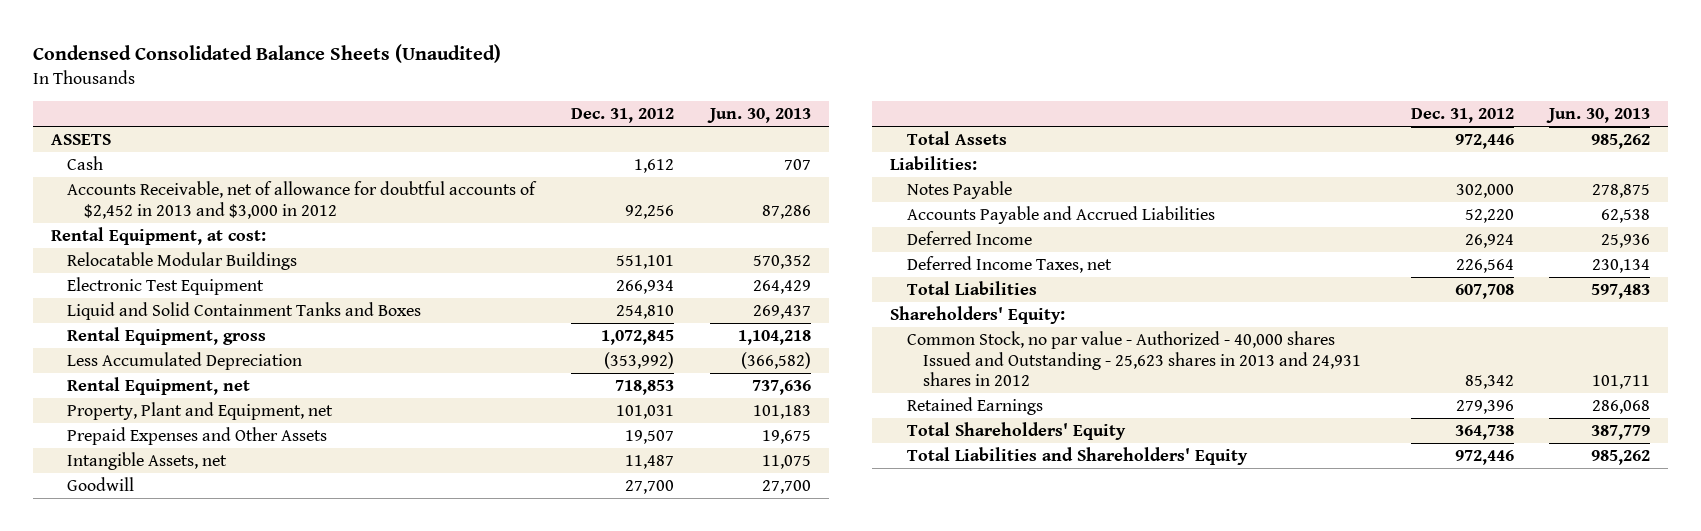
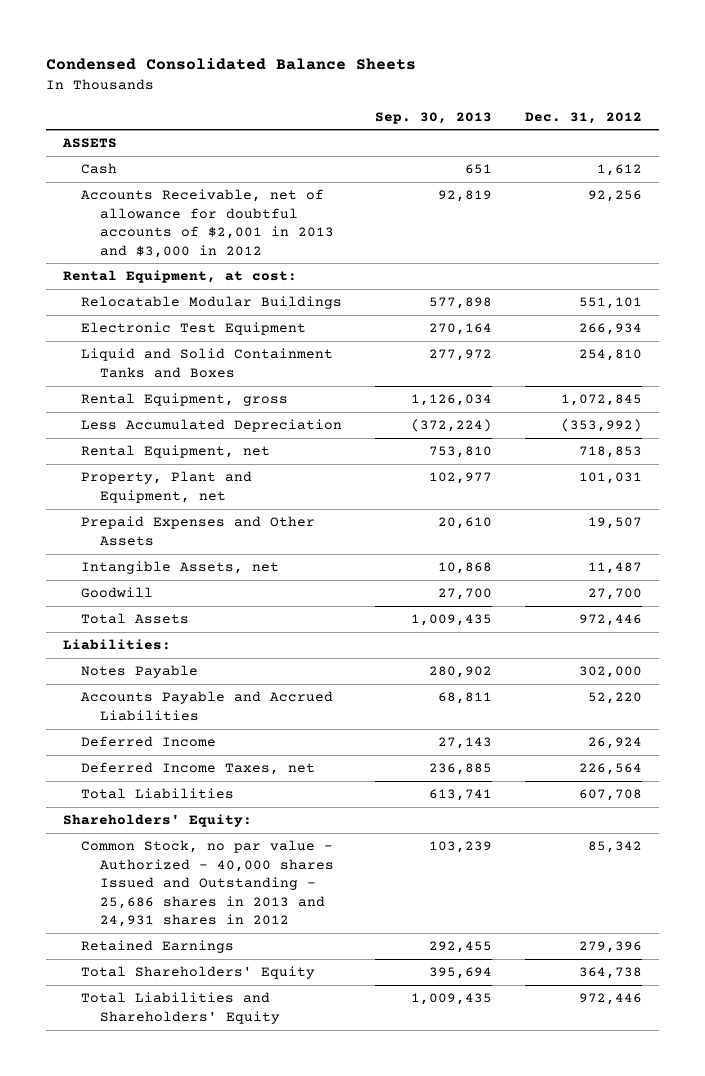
- Condensed Consolidated Balance Sheets (Unaudited)
+ Condensed Consolidated Balance Sheets
- | Dec. 31, 2012 | Jun. 30, 2013
+ | Sep. 30, 2013 | Dec. 31, 2012
- Accounts Receivable, net of allowance for doubtful accounts of $2,452 in 2013 and $3,000 in 2012 | 92,256 | 87,286
+ Accounts Receivable, net of allowance for doubtful accounts of $2,001 in 2013 and $3,000 in 2012 | 92,819 | 92,256
- Common Stock, no par value - Authorized - 40,000 shares Issued and Outstanding - 25,623 shares in 2013 and 24,931 shares in 2012 | 85,342 | 101,711
+ Common Stock, no par value - Authorized - 40,000 shares Issued and Outstanding - 25,686 shares in 2013 and 24,931 shares in 2012 | 103,239 | 85,342

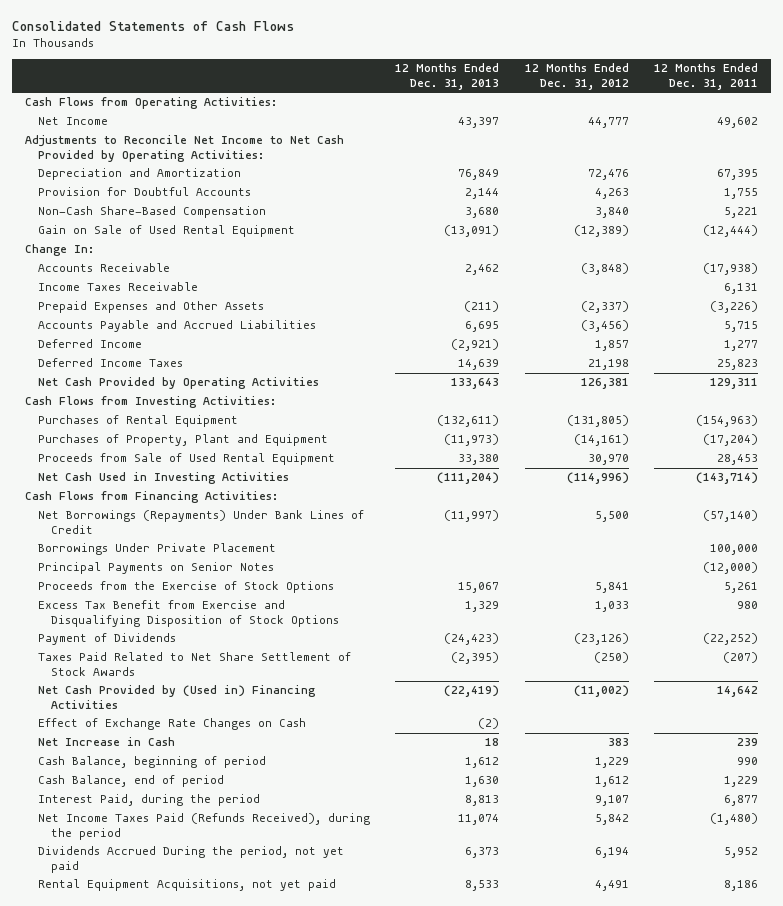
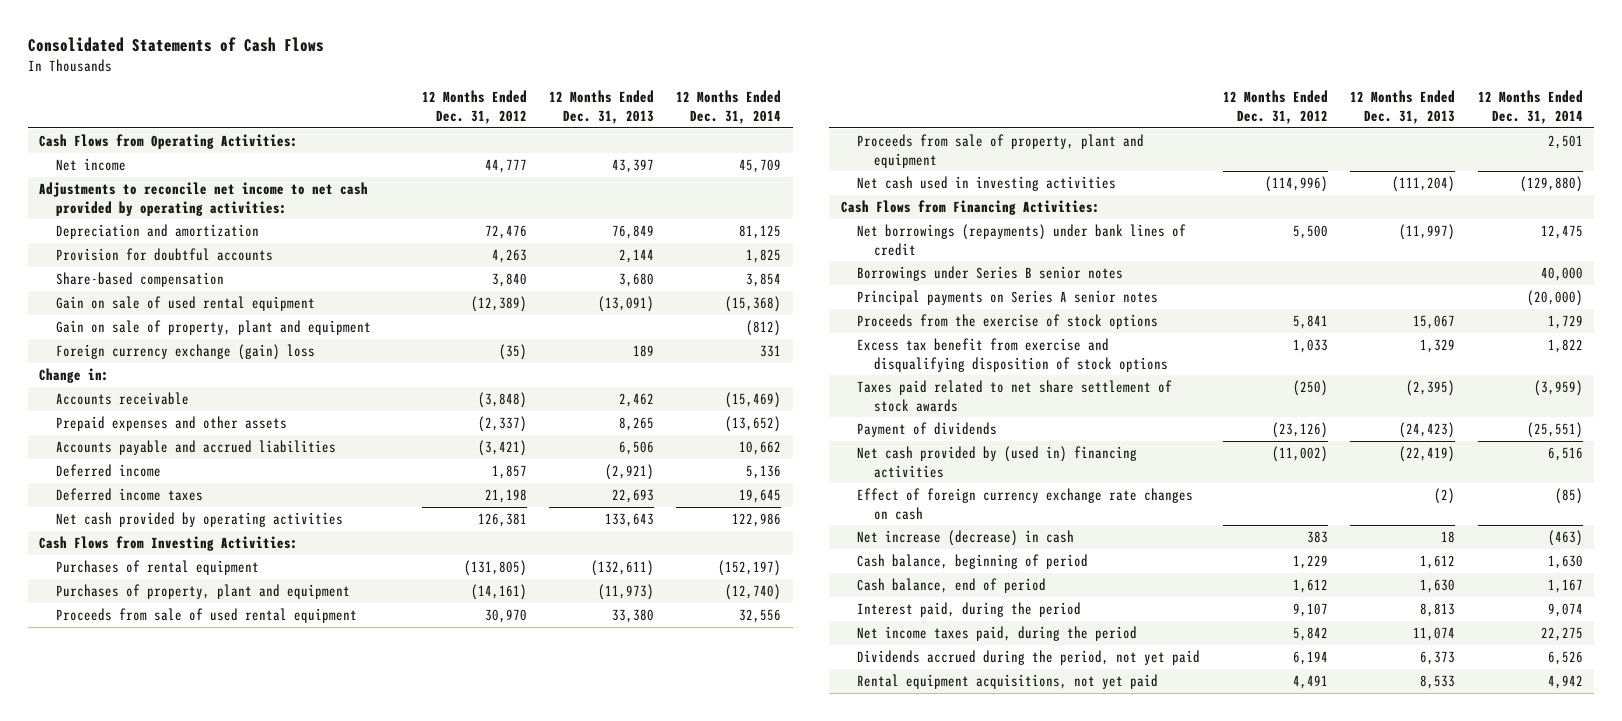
- | 12 Months Ended Dec. 31, 2013 | 12 Months Ended Dec. 31, 2012 | 12 Months Ended Dec. 31, 2011
+ | 12 Months Ended Dec. 31, 2012 | 12 Months Ended Dec. 31, 2013 | 12 Months Ended Dec. 31, 2014
- Net Income | 43,397 | 44,777 | 49,602
- Adjustments to Reconcile Net Income to Net Cash Provided by Operating Activities:
- Depreciation and Amortization | 76,849 | 72,476 | 67,395
- Provision for Doubtful Accounts | 2,144 | 4,263 | 1,755
- Non-Cash Share-Based Compensation | 3,680 | 3,840 | 5,221
- Gain on Sale of Used Rental Equipment | (13,091) | (12,389) | (12,444)
- Change In:
- Accounts Receivable | 2,462 | (3,848) | (17,938)
- Income Taxes Receivable | | | 6,131
- Prepaid Expenses and Other Assets | (211) | (2,337) | (3,226)
- Accounts Payable and Accrued Liabilities | 6,695 | (3,456) | 5,715
- Deferred Income | (2,921) | 1,857 | 1,277
- Deferred Income Taxes | 14,639 | 21,198 | 25,823
- Net Cash Provided by Operating Activities | 133,643 | 126,381 | 129,311
+ Net income | 44,777 | 43,397 | 45,709
+ Adjustments to reconcile net income to net cash provided by operating activities:
+ Depreciation and amortization | 72,476 | 76,849 | 81,125
+ Provision for doubtful accounts | 4,263 | 2,144 | 1,825
+ Share-based compensation | 3,840 | 3,680 | 3,854
+ Gain on sale of used rental equipment | (12,389) | (13,091) | (15,368)
+ Gain on sale of property, plant and equipment | | | (812)
+ Foreign currency exchange (gain) loss | (35) | 189 | 331
+ Change in:
+ Accounts receivable | (3,848) | 2,462 | (15,469)
+ Prepaid expenses and other assets | (2,337) | 8,265 | (13,652)
+ Accounts payable and accrued liabilities | (3,421) | 6,506 | 10,662
+ Deferred income | 1,857 | (2,921) | 5,136
+ Deferred income taxes | 21,198 | 22,693 | 19,645
+ Net cash provided by operating activities | 126,381 | 133,643 | 122,986
- Purchases of Rental Equipment | (132,611) | (131,805) | (154,963)
- Purchases of Property, Plant and Equipment | (11,973) | (14,161) | (17,204)
- Proceeds from Sale of Used Rental Equipment | 33,380 | 30,970 | 28,453
- Net Cash Used in Investing Activities | (111,204) | (114,996) | (143,714)
+ Purchases of rental equipment | (131,805) | (132,611) | (152,197)
+ Purchases of property, plant and equipment | (14,161) | (11,973) | (12,740)
+ Proceeds from sale of used rental equipment | 30,970 | 33,380 | 32,556
+ Proceeds from sale of property, plant and equipment | | | 2,501
+ Net cash used in investing activities | (114,996) | (111,204) | (129,880)
- Net Borrowings (Repayments) Under Bank Lines of Credit | (11,997) | 5,500 | (57,140)
- Borrowings Under Private Placement | | | 100,000
- Principal Payments on Senior Notes | | | (12,000)
- Proceeds from the Exercise of Stock Options | 15,067 | 5,841 | 5,261
- Excess Tax Benefit from Exercise and Disqualifying Disposition of Stock Options | 1,329 | 1,033 | 980
- Payment of Dividends | (24,423) | (23,126) | (22,252)
- Taxes Paid Related to Net Share Settlement of Stock Awards | (2,395) | (250) | (207)
- Net Cash Provided by (Used in) Financing Activities | (22,419) | (11,002) | 14,642
- Effect of Exchange Rate Changes on Cash | (2) | |
- Net Increase in Cash | 18 | 383 | 239
- Cash Balance, beginning of period | 1,612 | 1,229 | 990
- Cash Balance, end of period | 1,630 | 1,612 | 1,229
- Interest Paid, during the period | 8,813 | 9,107 | 6,877
- Net Income Taxes Paid (Refunds Received), during the period | 11,074 | 5,842 | (1,480)
- Dividends Accrued During the period, not yet paid | 6,373 | 6,194 | 5,952
- Rental Equipment Acquisitions, not yet paid | 8,533 | 4,491 | 8,186
+ Net borrowings (repayments) under bank lines of credit | 5,500 | (11,997) | 12,475
+ Borrowings under Series B senior notes | | | 40,000
+ Principal payments on Series A senior notes | | | (20,000)
+ Proceeds from the exercise of stock options | 5,841 | 15,067 | 1,729
+ Excess tax benefit from exercise and disqualifying disposition of stock options | 1,033 | 1,329 | 1,822
+ Taxes paid related to net share settlement of stock awards | (250) | (2,395) | (3,959)
+ Payment of dividends | (23,126) | (24,423) | (25,551)
+ Net cash provided by (used in) financing activities | (11,002) | (22,419) | 6,516
+ Effect of foreign currency exchange rate changes on cash | | (2) | (85)
+ Net increase (decrease) in cash | 383 | 18 | (463)
+ Cash balance, beginning of period | 1,229 | 1,612 | 1,630
+ Cash balance, end of period | 1,612 | 1,630 | 1,167
+ Interest paid, during the period | 9,107 | 8,813 | 9,074
+ Net income taxes paid, during the period | 5,842 | 11,074 | 22,275
+ Dividends accrued during the period, not yet paid | 6,194 | 6,373 | 6,526
+ Rental equipment acquisitions, not yet paid | 4,491 | 8,533 | 4,942

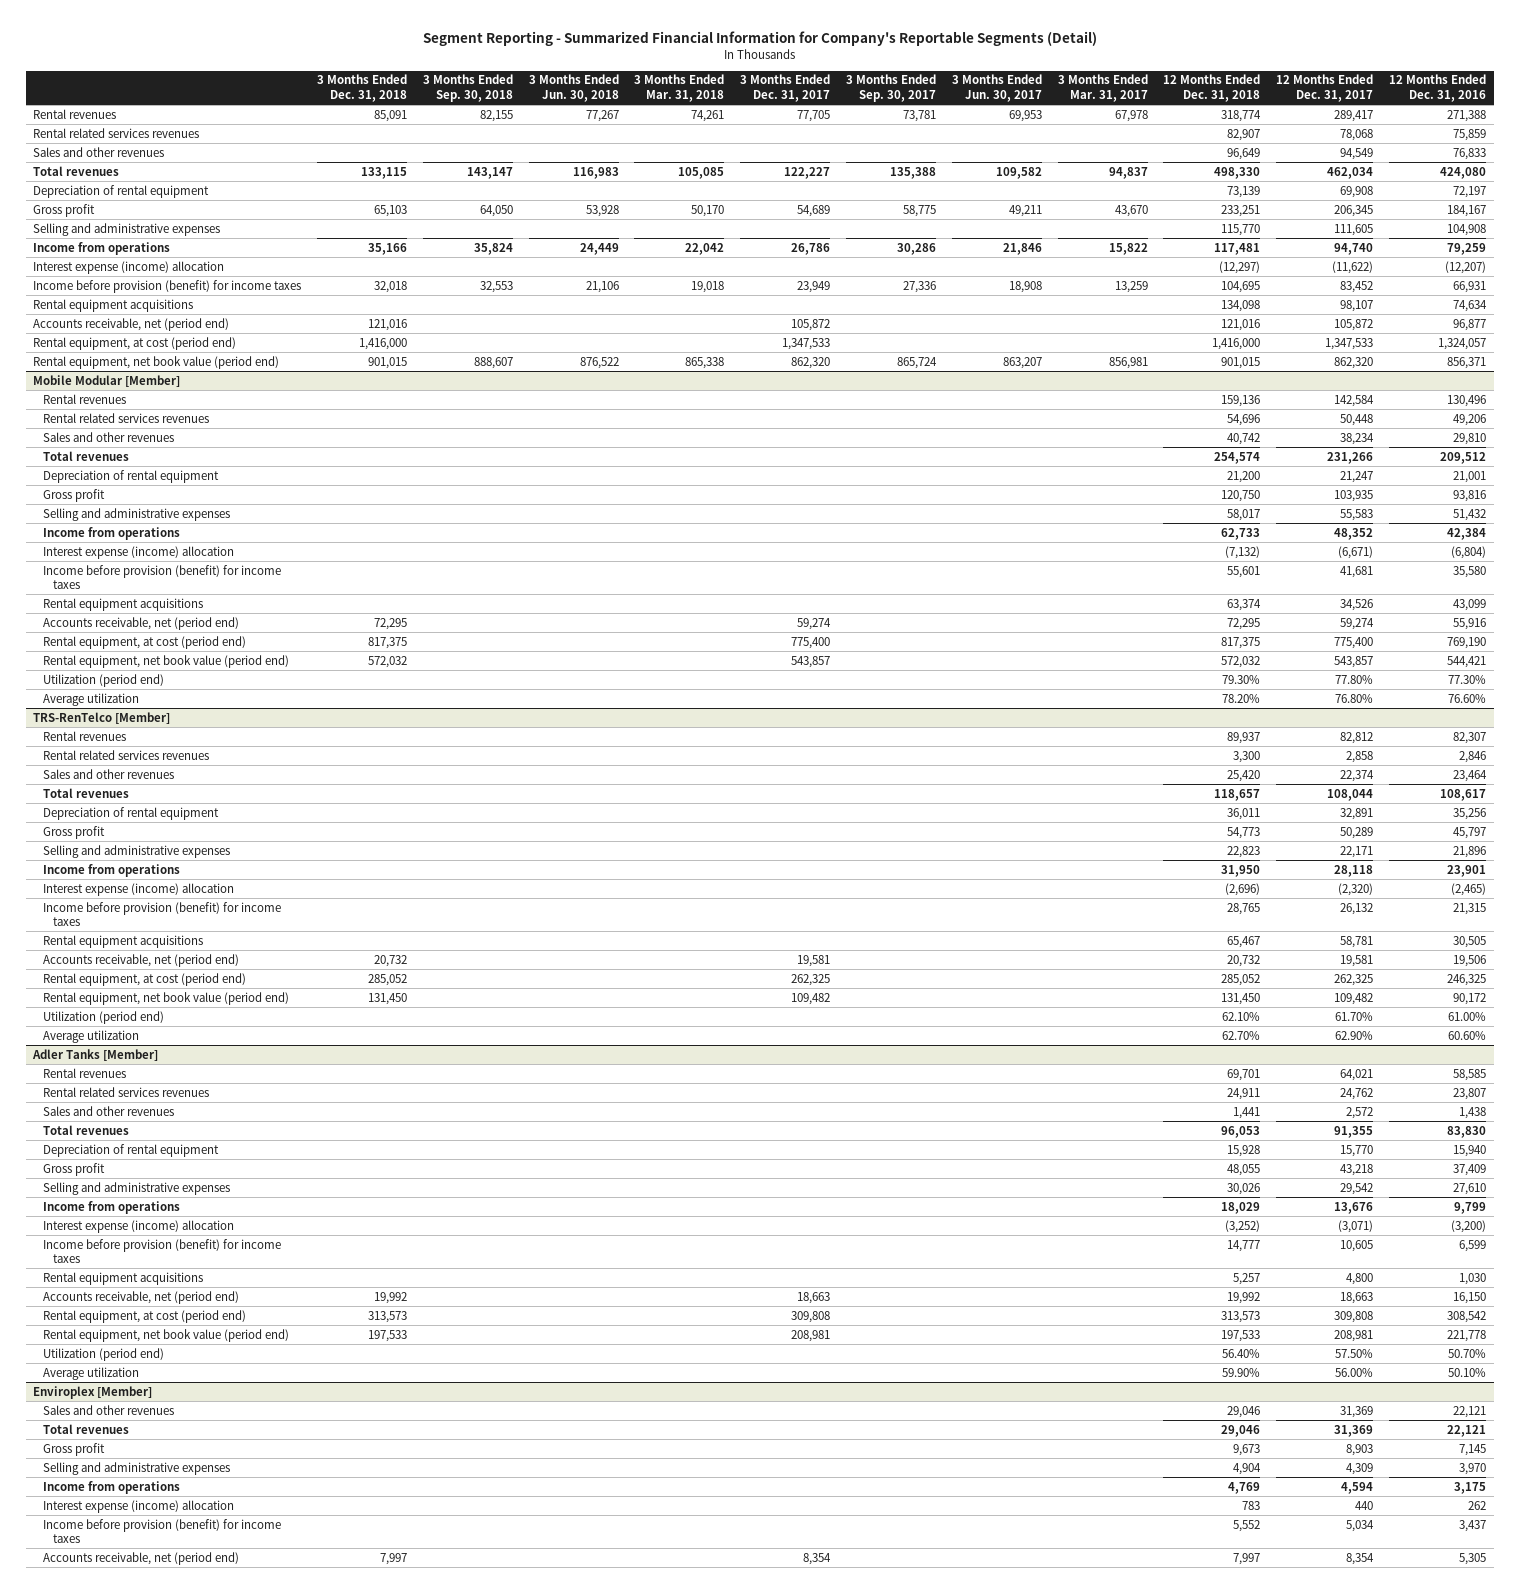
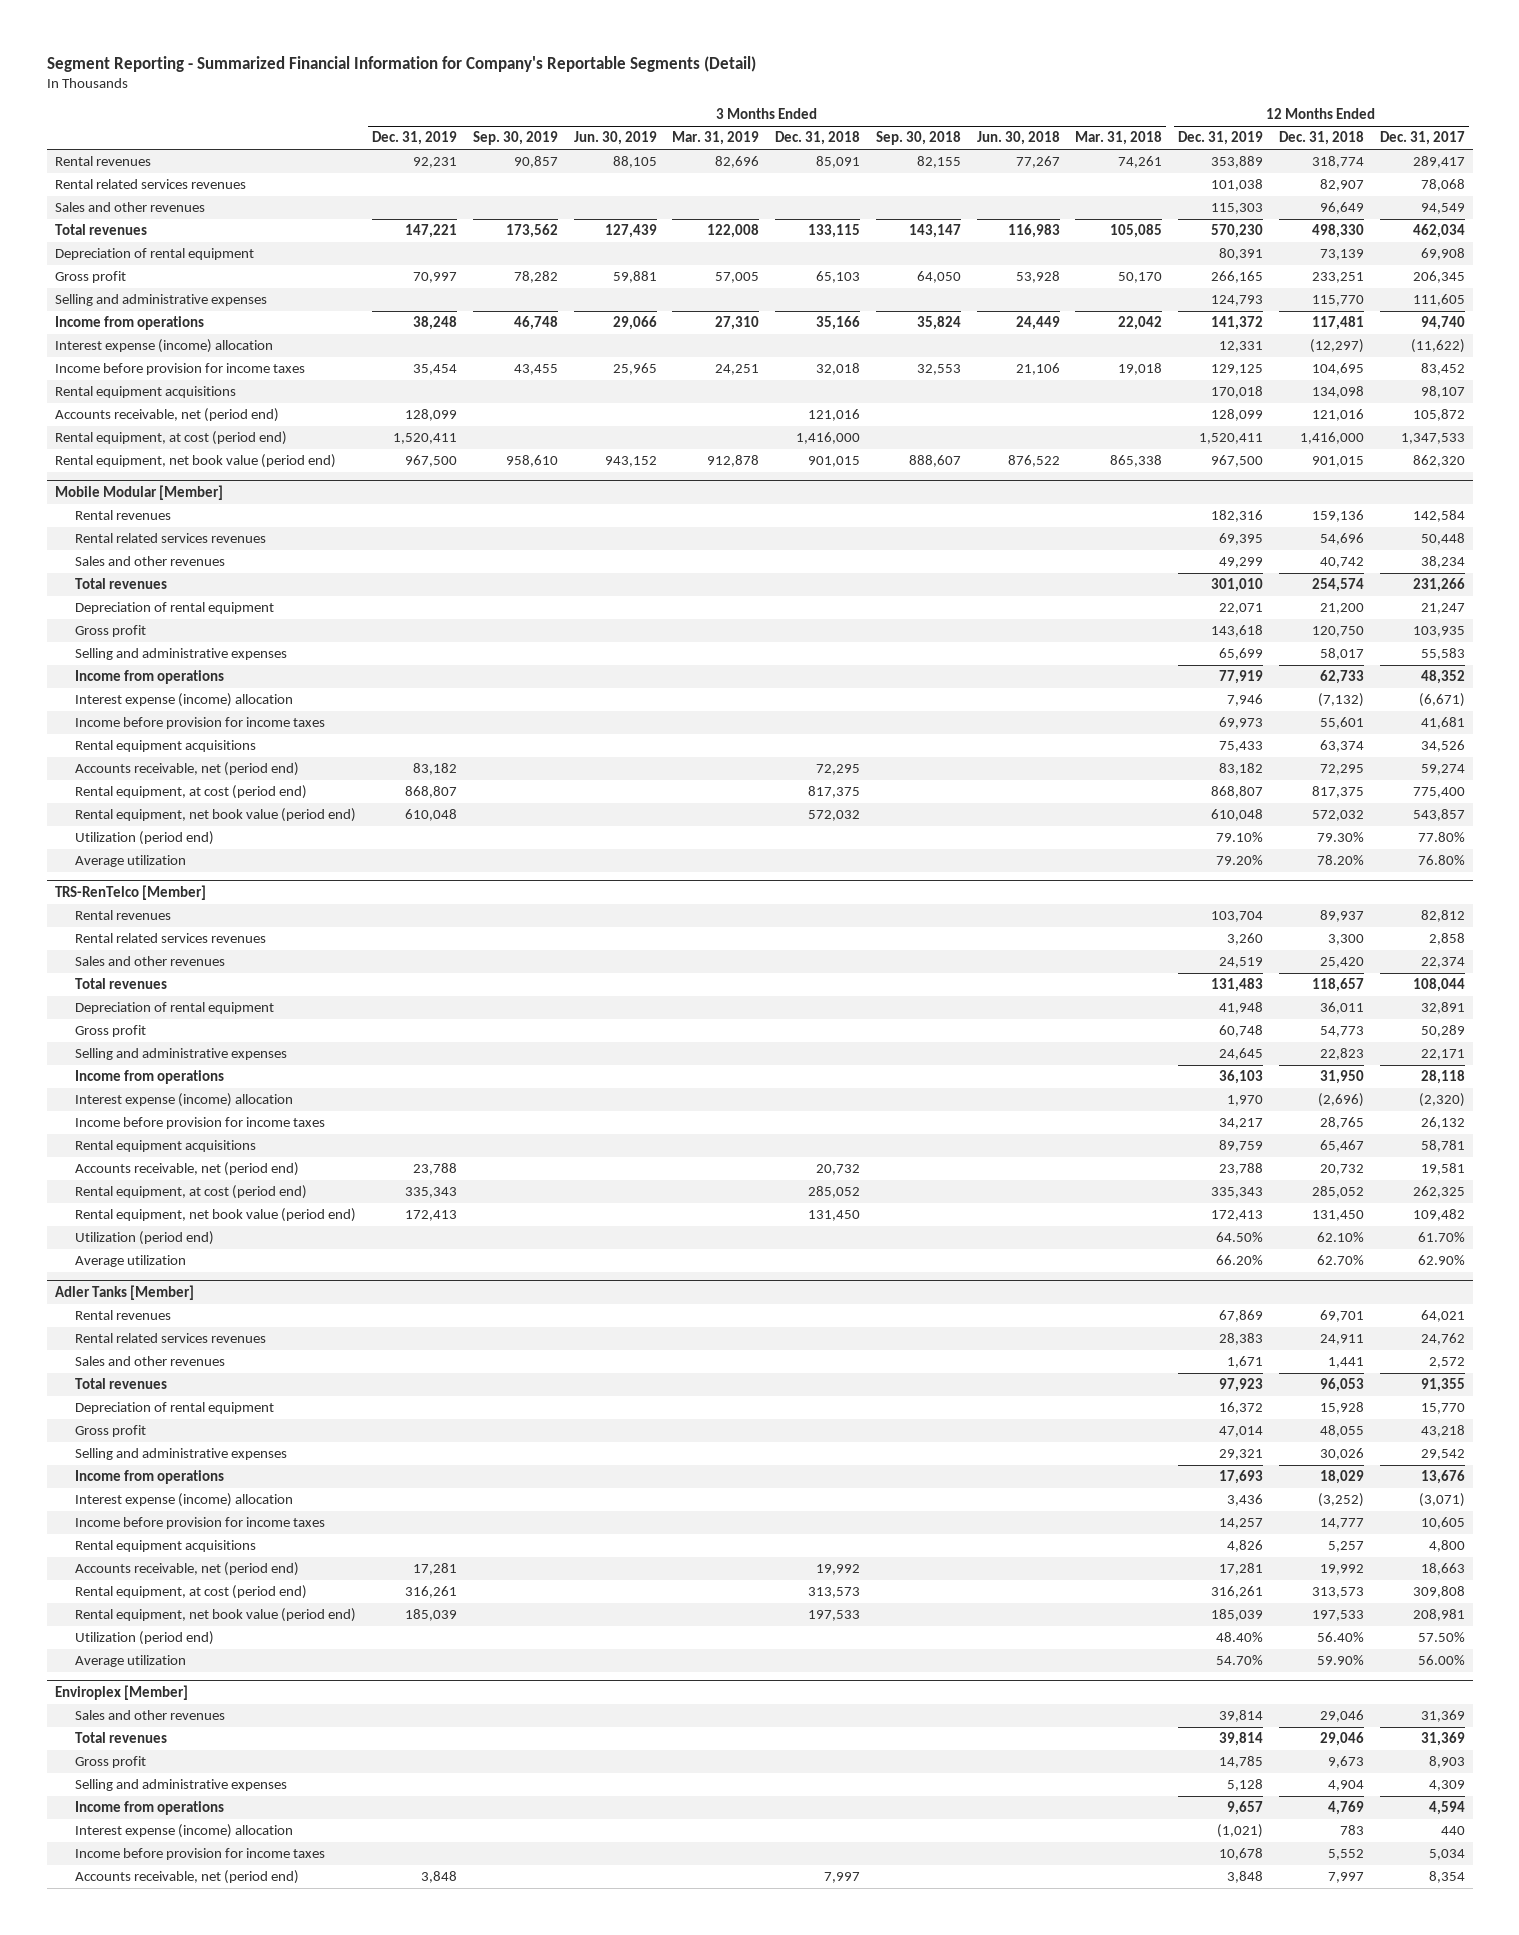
- | 3 Months Ended Dec. 31, 2018 | 3 Months Ended Sep. 30, 2018 | 3 Months Ended Jun. 30, 2018 | 3 Months Ended Mar. 31, 2018 | 3 Months Ended Dec. 31, 2017 | 3 Months Ended Sep. 30, 2017 | 3 Months Ended Jun. 30, 2017 | 3 Months Ended Mar. 31, 2017 | 12 Months Ended Dec. 31, 2018 | 12 Months Ended Dec. 31, 2017 | 12 Months Ended Dec. 31, 2016
+ | 3 Months Ended Dec. 31, 2019 | 3 Months Ended Sep. 30, 2019 | 3 Months Ended Jun. 30, 2019 | 3 Months Ended Mar. 31, 2019 | 3 Months Ended Dec. 31, 2018 | 3 Months Ended Sep. 30, 2018 | 3 Months Ended Jun. 30, 2018 | 3 Months Ended Mar. 31, 2018 | 12 Months Ended Dec. 31, 2019 | 12 Months Ended Dec. 31, 2018 | 12 Months Ended Dec. 31, 2017
- Income before provision (benefit) for income taxes | 32,018 | 32,553 | 21,106 | 19,018 | 23,949 | 27,336 | 18,908 | 13,259 | 104,695 | 83,452 | 66,931
+ Income before provision for income taxes | 35,454 | 43,455 | 25,965 | 24,251 | 32,018 | 32,553 | 21,106 | 19,018 | 129,125 | 104,695 | 83,452
@ Mobile Modular [Member]
- Income before provision (benefit) for income taxes | | | | | | | | | 55,601 | 41,681 | 35,580
+ Income before provision for income taxes | | | | | | | | | 69,973 | 55,601 | 41,681
@ TRS-RenTelco [Member]
- Income before provision (benefit) for income taxes | | | | | | | | | 28,765 | 26,132 | 21,315
+ Income before provision for income taxes | | | | | | | | | 34,217 | 28,765 | 26,132
@ Adler Tanks [Member]
- Income before provision (benefit) for income taxes | | | | | | | | | 14,777 | 10,605 | 6,599
+ Income before provision for income taxes | | | | | | | | | 14,257 | 14,777 | 10,605
@ Enviroplex [Member]
- Income before provision (benefit) for income taxes | | | | | | | | | 5,552 | 5,034 | 3,437
+ Income before provision for income taxes | | | | | | | | | 10,678 | 5,552 | 5,034

